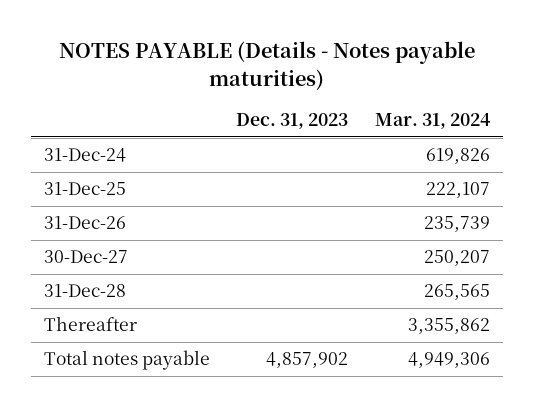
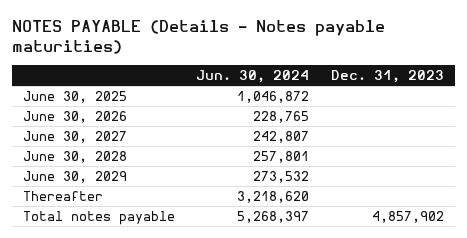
- | Dec. 31, 2023 | Mar. 31, 2024
+ | Jun. 30, 2024 | Dec. 31, 2023
- 31-Dec-24 | | 619,826
- 31-Dec-25 | | 222,107
- 31-Dec-26 | | 235,739
- 30-Dec-27 | | 250,207
- 31-Dec-28 | | 265,565
+ June 30, 2025 | 1,046,872 |
+ June 30, 2026 | 228,765 |
+ June 30, 2027 | 242,807 |
+ June 30, 2028 | 257,801 |
+ June 30, 2029 | 273,532 |

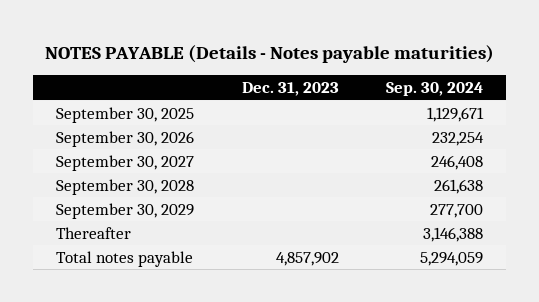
- | Jun. 30, 2024 | Dec. 31, 2023
+ | Dec. 31, 2023 | Sep. 30, 2024
- June 30, 2025 | 1,046,872 |
- June 30, 2026 | 228,765 |
- June 30, 2027 | 242,807 |
- June 30, 2028 | 257,801 |
- June 30, 2029 | 273,532 |
+ September 30, 2025 | | 1,129,671
+ September 30, 2026 | | 232,254
+ September 30, 2027 | | 246,408
+ September 30, 2028 | | 261,638
+ September 30, 2029 | | 277,700

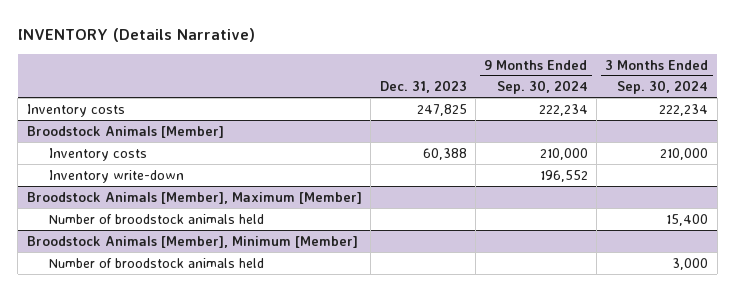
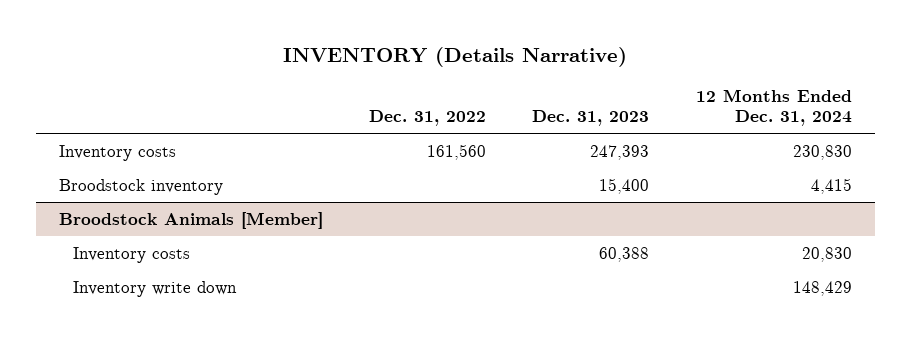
- | Dec. 31, 2023 | 9 Months Ended Sep. 30, 2024 | 3 Months Ended Sep. 30, 2024
+ | Dec. 31, 2022 | Dec. 31, 2023 | 12 Months Ended Dec. 31, 2024
- Inventory costs | 247,825 | 222,234 | 222,234
+ Inventory costs | 161,560 | 247,393 | 230,830
+ Broodstock inventory | | 15,400 | 4,415
@ Broodstock Animals [Member]
- Inventory write-down | | 196,552 |
- Broodstock Animals [Member], Maximum [Member]
- Number of broodstock animals held | | | 15,400
- Broodstock Animals [Member], Minimum [Member]
- Number of broodstock animals held | | | 3,000
@ Broodstock Animals [Member]
+ Inventory write down | | | 148,429

